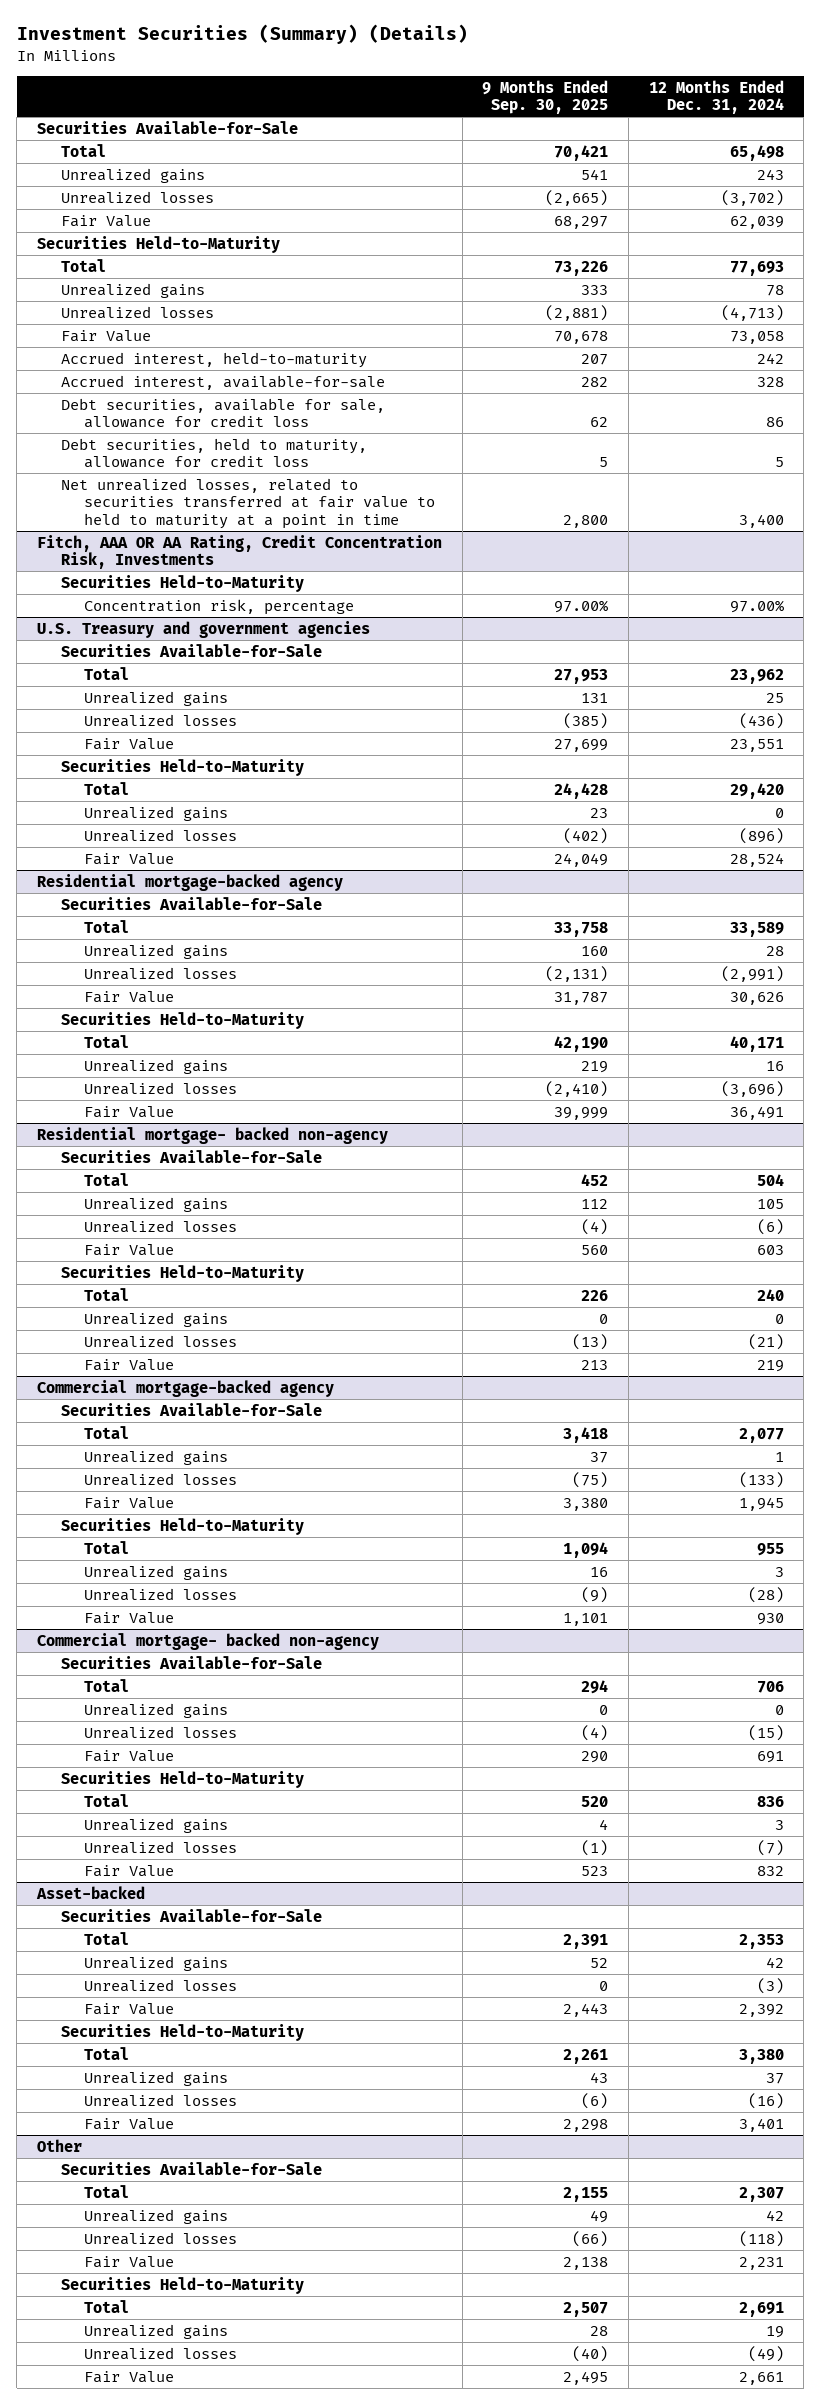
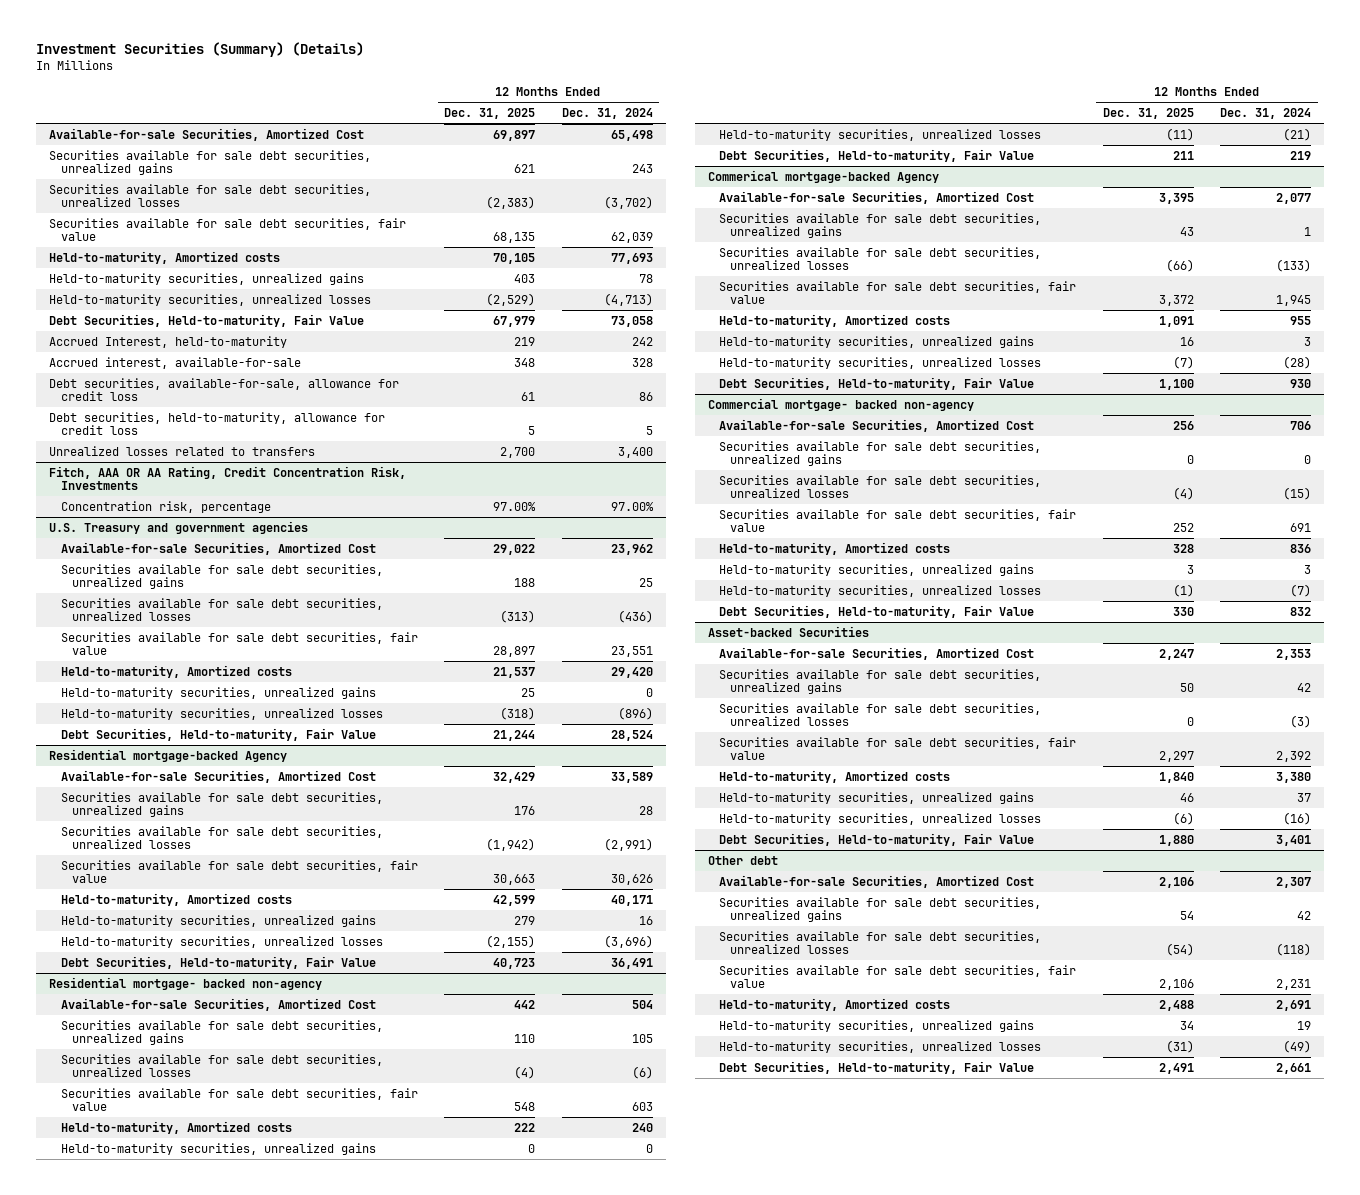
- | 9 Months Ended Sep. 30, 2025 | 12 Months Ended Dec. 31, 2024
+ | 12 Months Ended Dec. 31, 2025 | 12 Months Ended Dec. 31, 2024
- Securities Available-for-Sale
- Total | 70,421 | 65,498
- Unrealized gains | 541 | 243
- Unrealized losses | (2,665) | (3,702)
- Fair Value | 68,297 | 62,039
- Securities Held-to-Maturity
- Total | 73,226 | 77,693
- Unrealized gains | 333 | 78
- Unrealized losses | (2,881) | (4,713)
- Fair Value | 70,678 | 73,058
- Accrued interest, held-to-maturity | 207 | 242
+ Available-for-sale Securities, Amortized Cost | 69,897 | 65,498
+ Securities available for sale debt securities, unrealized gains | 621 | 243
+ Securities available for sale debt securities, unrealized losses | (2,383) | (3,702)
+ Securities available for sale debt securities, fair value | 68,135 | 62,039
+ Held-to-maturity, Amortized costs | 70,105 | 77,693
+ Held-to-maturity securities, unrealized gains | 403 | 78
+ Held-to-maturity securities, unrealized losses | (2,529) | (4,713)
+ Debt Securities, Held-to-maturity, Fair Value | 67,979 | 73,058
+ Accrued Interest, held-to-maturity | 219 | 242
- Debt securities, available for sale, allowance for credit loss | 62 | 86
- Debt securities, held to maturity, allowance for credit loss | 5 | 5
- Net unrealized losses, related to securities transferred at fair value to held to maturity at a point in time | 2,800 | 3,400
+ Debt securities, available-for-sale, allowance for credit loss | 61 | 86
+ Debt securities, held-to-maturity, allowance for credit loss | 5 | 5
+ Unrealized losses related to transfers | 2,700 | 3,400
@ Fitch, AAA OR AA Rating, Credit Concentration Risk, Investments
- Securities Held-to-Maturity
@ U.S. Treasury and government agencies
- Securities Available-for-Sale
- Total | 27,953 | 23,962
- Unrealized gains | 131 | 25
- Unrealized losses | (385) | (436)
- Fair Value | 27,699 | 23,551
- Securities Held-to-Maturity
- Total | 24,428 | 29,420
- Unrealized gains | 23 | 0
- Unrealized losses | (402) | (896)
- Fair Value | 24,049 | 28,524
- Residential mortgage-backed agency
- Securities Available-for-Sale
- Total | 33,758 | 33,589
- Unrealized gains | 160 | 28
- Unrealized losses | (2,131) | (2,991)
- Fair Value | 31,787 | 30,626
- Securities Held-to-Maturity
- Total | 42,190 | 40,171
- Unrealized gains | 219 | 16
- Unrealized losses | (2,410) | (3,696)
- Fair Value | 39,999 | 36,491
@ U.S. Treasury and government agencies
+ Available-for-sale Securities, Amortized Cost | 29,022 | 23,962
+ Securities available for sale debt securities, unrealized gains | 188 | 25
+ Securities available for sale debt securities, unrealized losses | (313) | (436)
+ Securities available for sale debt securities, fair value | 28,897 | 23,551
+ Held-to-maturity, Amortized costs | 21,537 | 29,420
+ Held-to-maturity securities, unrealized gains | 25 | 0
+ Held-to-maturity securities, unrealized losses | (318) | (896)
+ Debt Securities, Held-to-maturity, Fair Value | 21,244 | 28,524
+ Residential mortgage-backed Agency
+ Available-for-sale Securities, Amortized Cost | 32,429 | 33,589
+ Securities available for sale debt securities, unrealized gains | 176 | 28
+ Securities available for sale debt securities, unrealized losses | (1,942) | (2,991)
+ Securities available for sale debt securities, fair value | 30,663 | 30,626
+ Held-to-maturity, Amortized costs | 42,599 | 40,171
+ Held-to-maturity securities, unrealized gains | 279 | 16
+ Held-to-maturity securities, unrealized losses | (2,155) | (3,696)
+ Debt Securities, Held-to-maturity, Fair Value | 40,723 | 36,491
@ Residential mortgage- backed non-agency
- Securities Available-for-Sale
- Total | 452 | 504
- Unrealized gains | 112 | 105
- Unrealized losses | (4) | (6)
- Fair Value | 560 | 603
- Securities Held-to-Maturity
- Total | 226 | 240
- Unrealized gains | 0 | 0
- Unrealized losses | (13) | (21)
- Fair Value | 213 | 219
- Commercial mortgage-backed agency
- Securities Available-for-Sale
- Total | 3,418 | 2,077
- Unrealized gains | 37 | 1
- Unrealized losses | (75) | (133)
- Fair Value | 3,380 | 1,945
- Securities Held-to-Maturity
- Total | 1,094 | 955
- Unrealized gains | 16 | 3
- Unrealized losses | (9) | (28)
- Fair Value | 1,101 | 930
@ Residential mortgage- backed non-agency
+ Available-for-sale Securities, Amortized Cost | 442 | 504
+ Securities available for sale debt securities, unrealized gains | 110 | 105
+ Securities available for sale debt securities, unrealized losses | (4) | (6)
+ Securities available for sale debt securities, fair value | 548 | 603
+ Held-to-maturity, Amortized costs | 222 | 240
+ Held-to-maturity securities, unrealized gains | 0 | 0
+ Held-to-maturity securities, unrealized losses | (11) | (21)
+ Debt Securities, Held-to-maturity, Fair Value | 211 | 219
+ Commerical mortgage-backed Agency
+ Available-for-sale Securities, Amortized Cost | 3,395 | 2,077
+ Securities available for sale debt securities, unrealized gains | 43 | 1
+ Securities available for sale debt securities, unrealized losses | (66) | (133)
+ Securities available for sale debt securities, fair value | 3,372 | 1,945
+ Held-to-maturity, Amortized costs | 1,091 | 955
+ Held-to-maturity securities, unrealized gains | 16 | 3
+ Held-to-maturity securities, unrealized losses | (7) | (28)
+ Debt Securities, Held-to-maturity, Fair Value | 1,100 | 930
@ Commercial mortgage- backed non-agency
- Securities Available-for-Sale
- Total | 294 | 706
- Unrealized gains | 0 | 0
- Unrealized losses | (4) | (15)
- Fair Value | 290 | 691
- Securities Held-to-Maturity
- Total | 520 | 836
- Unrealized gains | 4 | 3
- Unrealized losses | (1) | (7)
- Fair Value | 523 | 832
- Asset-backed
- Securities Available-for-Sale
- Total | 2,391 | 2,353
- Unrealized gains | 52 | 42
- Unrealized losses | 0 | (3)
- Fair Value | 2,443 | 2,392
- Securities Held-to-Maturity
- Total | 2,261 | 3,380
- Unrealized gains | 43 | 37
- Unrealized losses | (6) | (16)
- Fair Value | 2,298 | 3,401
- Other
- Securities Available-for-Sale
- Total | 2,155 | 2,307
- Unrealized gains | 49 | 42
- Unrealized losses | (66) | (118)
- Fair Value | 2,138 | 2,231
- Securities Held-to-Maturity
- Total | 2,507 | 2,691
- Unrealized gains | 28 | 19
- Unrealized losses | (40) | (49)
- Fair Value | 2,495 | 2,661
@ Commercial mortgage- backed non-agency
+ Available-for-sale Securities, Amortized Cost | 256 | 706
+ Securities available for sale debt securities, unrealized gains | 0 | 0
+ Securities available for sale debt securities, unrealized losses | (4) | (15)
+ Securities available for sale debt securities, fair value | 252 | 691
+ Held-to-maturity, Amortized costs | 328 | 836
+ Held-to-maturity securities, unrealized gains | 3 | 3
+ Held-to-maturity securities, unrealized losses | (1) | (7)
+ Debt Securities, Held-to-maturity, Fair Value | 330 | 832
+ Asset-backed Securities
+ Available-for-sale Securities, Amortized Cost | 2,247 | 2,353
+ Securities available for sale debt securities, unrealized gains | 50 | 42
+ Securities available for sale debt securities, unrealized losses | 0 | (3)
+ Securities available for sale debt securities, fair value | 2,297 | 2,392
+ Held-to-maturity, Amortized costs | 1,840 | 3,380
+ Held-to-maturity securities, unrealized gains | 46 | 37
+ Held-to-maturity securities, unrealized losses | (6) | (16)
+ Debt Securities, Held-to-maturity, Fair Value | 1,880 | 3,401
+ Other debt
+ Available-for-sale Securities, Amortized Cost | 2,106 | 2,307
+ Securities available for sale debt securities, unrealized gains | 54 | 42
+ Securities available for sale debt securities, unrealized losses | (54) | (118)
+ Securities available for sale debt securities, fair value | 2,106 | 2,231
+ Held-to-maturity, Amortized costs | 2,488 | 2,691
+ Held-to-maturity securities, unrealized gains | 34 | 19
+ Held-to-maturity securities, unrealized losses | (31) | (49)
+ Debt Securities, Held-to-maturity, Fair Value | 2,491 | 2,661

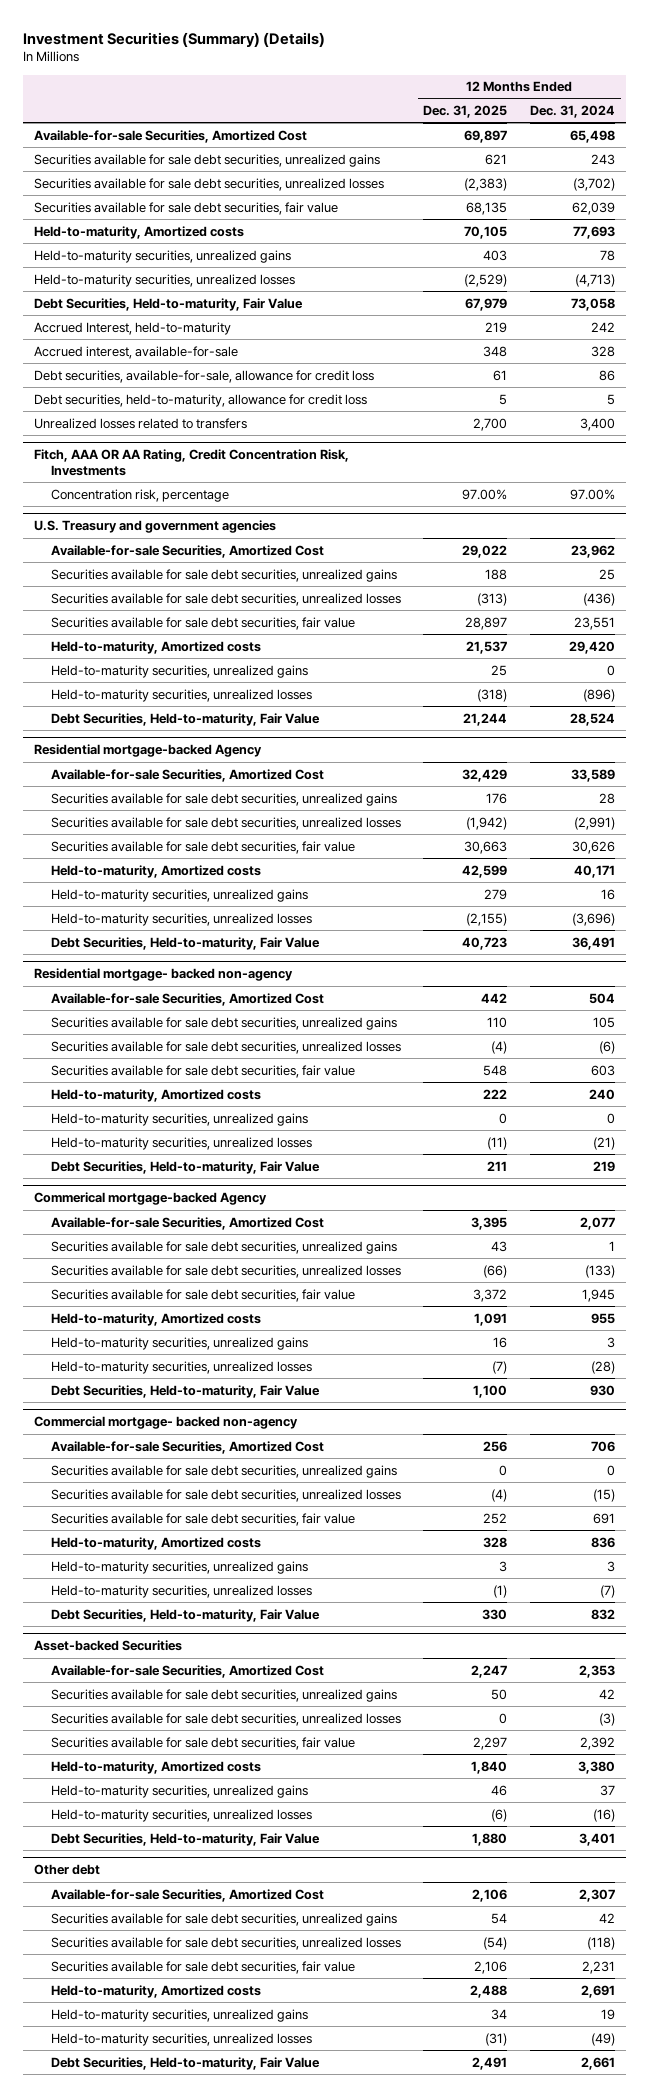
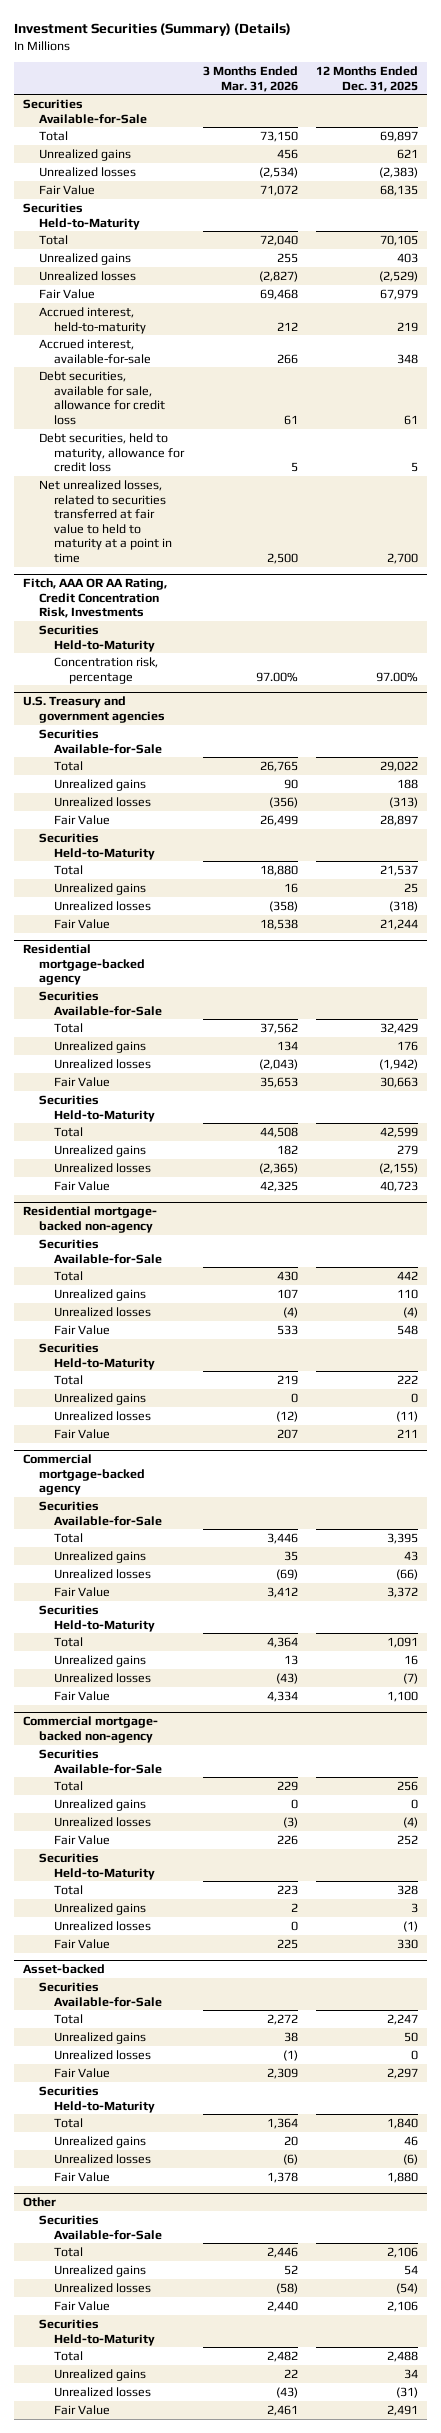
- | 12 Months Ended Dec. 31, 2025 | 12 Months Ended Dec. 31, 2024
+ | 3 Months Ended Mar. 31, 2026 | 12 Months Ended Dec. 31, 2025
- Available-for-sale Securities, Amortized Cost | 69,897 | 65,498
- Securities available for sale debt securities, unrealized gains | 621 | 243
- Securities available for sale debt securities, unrealized losses | (2,383) | (3,702)
- Securities available for sale debt securities, fair value | 68,135 | 62,039
- Held-to-maturity, Amortized costs | 70,105 | 77,693
- Held-to-maturity securities, unrealized gains | 403 | 78
- Held-to-maturity securities, unrealized losses | (2,529) | (4,713)
- Debt Securities, Held-to-maturity, Fair Value | 67,979 | 73,058
- Accrued Interest, held-to-maturity | 219 | 242
+ Securities Available-for-Sale
+ Total | 73,150 | 69,897
+ Unrealized gains | 456 | 621
+ Unrealized losses | (2,534) | (2,383)
+ Fair Value | 71,072 | 68,135
+ Securities Held-to-Maturity
+ Total | 72,040 | 70,105
+ Unrealized gains | 255 | 403
+ Unrealized losses | (2,827) | (2,529)
+ Fair Value | 69,468 | 67,979
+ Accrued interest, held-to-maturity | 212 | 219
- Debt securities, available-for-sale, allowance for credit loss | 61 | 86
- Debt securities, held-to-maturity, allowance for credit loss | 5 | 5
- Unrealized losses related to transfers | 2,700 | 3,400
+ Debt securities, available for sale, allowance for credit loss | 61 | 61
+ Debt securities, held to maturity, allowance for credit loss | 5 | 5
+ Net unrealized losses, related to securities transferred at fair value to held to maturity at a point in time | 2,500 | 2,700
@ Fitch, AAA OR AA Rating, Credit Concentration Risk, Investments
+ Securities Held-to-Maturity
@ U.S. Treasury and government agencies
- Available-for-sale Securities, Amortized Cost | 29,022 | 23,962
- Securities available for sale debt securities, unrealized gains | 188 | 25
- Securities available for sale debt securities, unrealized losses | (313) | (436)
- Securities available for sale debt securities, fair value | 28,897 | 23,551
- Held-to-maturity, Amortized costs | 21,537 | 29,420
- Held-to-maturity securities, unrealized gains | 25 | 0
- Held-to-maturity securities, unrealized losses | (318) | (896)
- Debt Securities, Held-to-maturity, Fair Value | 21,244 | 28,524
- Residential mortgage-backed Agency
- Available-for-sale Securities, Amortized Cost | 32,429 | 33,589
- Securities available for sale debt securities, unrealized gains | 176 | 28
- Securities available for sale debt securities, unrealized losses | (1,942) | (2,991)
- Securities available for sale debt securities, fair value | 30,663 | 30,626
- Held-to-maturity, Amortized costs | 42,599 | 40,171
- Held-to-maturity securities, unrealized gains | 279 | 16
- Held-to-maturity securities, unrealized losses | (2,155) | (3,696)
- Debt Securities, Held-to-maturity, Fair Value | 40,723 | 36,491
@ U.S. Treasury and government agencies
+ Securities Available-for-Sale
+ Total | 26,765 | 29,022
+ Unrealized gains | 90 | 188
+ Unrealized losses | (356) | (313)
+ Fair Value | 26,499 | 28,897
+ Securities Held-to-Maturity
+ Total | 18,880 | 21,537
+ Unrealized gains | 16 | 25
+ Unrealized losses | (358) | (318)
+ Fair Value | 18,538 | 21,244
+ Residential mortgage-backed agency
+ Securities Available-for-Sale
+ Total | 37,562 | 32,429
+ Unrealized gains | 134 | 176
+ Unrealized losses | (2,043) | (1,942)
+ Fair Value | 35,653 | 30,663
+ Securities Held-to-Maturity
+ Total | 44,508 | 42,599
+ Unrealized gains | 182 | 279
+ Unrealized losses | (2,365) | (2,155)
+ Fair Value | 42,325 | 40,723
@ Residential mortgage- backed non-agency
- Available-for-sale Securities, Amortized Cost | 442 | 504
- Securities available for sale debt securities, unrealized gains | 110 | 105
- Securities available for sale debt securities, unrealized losses | (4) | (6)
- Securities available for sale debt securities, fair value | 548 | 603
- Held-to-maturity, Amortized costs | 222 | 240
- Held-to-maturity securities, unrealized gains | 0 | 0
- Held-to-maturity securities, unrealized losses | (11) | (21)
- Debt Securities, Held-to-maturity, Fair Value | 211 | 219
- Commerical mortgage-backed Agency
- Available-for-sale Securities, Amortized Cost | 3,395 | 2,077
- Securities available for sale debt securities, unrealized gains | 43 | 1
- Securities available for sale debt securities, unrealized losses | (66) | (133)
- Securities available for sale debt securities, fair value | 3,372 | 1,945
- Held-to-maturity, Amortized costs | 1,091 | 955
- Held-to-maturity securities, unrealized gains | 16 | 3
- Held-to-maturity securities, unrealized losses | (7) | (28)
- Debt Securities, Held-to-maturity, Fair Value | 1,100 | 930
@ Residential mortgage- backed non-agency
+ Securities Available-for-Sale
+ Total | 430 | 442
+ Unrealized gains | 107 | 110
+ Unrealized losses | (4) | (4)
+ Fair Value | 533 | 548
+ Securities Held-to-Maturity
+ Total | 219 | 222
+ Unrealized gains | 0 | 0
+ Unrealized losses | (12) | (11)
+ Fair Value | 207 | 211
+ Commercial mortgage-backed agency
+ Securities Available-for-Sale
+ Total | 3,446 | 3,395
+ Unrealized gains | 35 | 43
+ Unrealized losses | (69) | (66)
+ Fair Value | 3,412 | 3,372
+ Securities Held-to-Maturity
+ Total | 4,364 | 1,091
+ Unrealized gains | 13 | 16
+ Unrealized losses | (43) | (7)
+ Fair Value | 4,334 | 1,100
@ Commercial mortgage- backed non-agency
- Available-for-sale Securities, Amortized Cost | 256 | 706
- Securities available for sale debt securities, unrealized gains | 0 | 0
- Securities available for sale debt securities, unrealized losses | (4) | (15)
- Securities available for sale debt securities, fair value | 252 | 691
- Held-to-maturity, Amortized costs | 328 | 836
- Held-to-maturity securities, unrealized gains | 3 | 3
- Held-to-maturity securities, unrealized losses | (1) | (7)
- Debt Securities, Held-to-maturity, Fair Value | 330 | 832
- Asset-backed Securities
- Available-for-sale Securities, Amortized Cost | 2,247 | 2,353
- Securities available for sale debt securities, unrealized gains | 50 | 42
- Securities available for sale debt securities, unrealized losses | 0 | (3)
- Securities available for sale debt securities, fair value | 2,297 | 2,392
- Held-to-maturity, Amortized costs | 1,840 | 3,380
- Held-to-maturity securities, unrealized gains | 46 | 37
- Held-to-maturity securities, unrealized losses | (6) | (16)
- Debt Securities, Held-to-maturity, Fair Value | 1,880 | 3,401
- Other debt
- Available-for-sale Securities, Amortized Cost | 2,106 | 2,307
- Securities available for sale debt securities, unrealized gains | 54 | 42
- Securities available for sale debt securities, unrealized losses | (54) | (118)
- Securities available for sale debt securities, fair value | 2,106 | 2,231
- Held-to-maturity, Amortized costs | 2,488 | 2,691
- Held-to-maturity securities, unrealized gains | 34 | 19
- Held-to-maturity securities, unrealized losses | (31) | (49)
- Debt Securities, Held-to-maturity, Fair Value | 2,491 | 2,661
@ Commercial mortgage- backed non-agency
+ Securities Available-for-Sale
+ Total | 229 | 256
+ Unrealized gains | 0 | 0
+ Unrealized losses | (3) | (4)
+ Fair Value | 226 | 252
+ Securities Held-to-Maturity
+ Total | 223 | 328
+ Unrealized gains | 2 | 3
+ Unrealized losses | 0 | (1)
+ Fair Value | 225 | 330
+ Asset-backed
+ Securities Available-for-Sale
+ Total | 2,272 | 2,247
+ Unrealized gains | 38 | 50
+ Unrealized losses | (1) | 0
+ Fair Value | 2,309 | 2,297
+ Securities Held-to-Maturity
+ Total | 1,364 | 1,840
+ Unrealized gains | 20 | 46
+ Unrealized losses | (6) | (6)
+ Fair Value | 1,378 | 1,880
+ Other
+ Securities Available-for-Sale
+ Total | 2,446 | 2,106
+ Unrealized gains | 52 | 54
+ Unrealized losses | (58) | (54)
+ Fair Value | 2,440 | 2,106
+ Securities Held-to-Maturity
+ Total | 2,482 | 2,488
+ Unrealized gains | 22 | 34
+ Unrealized losses | (43) | (31)
+ Fair Value | 2,461 | 2,491

